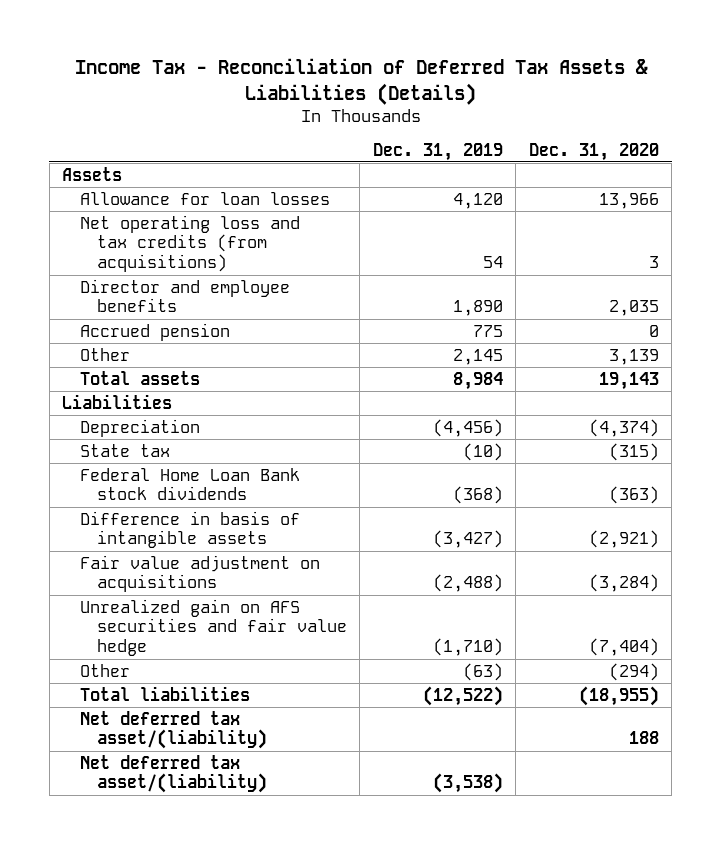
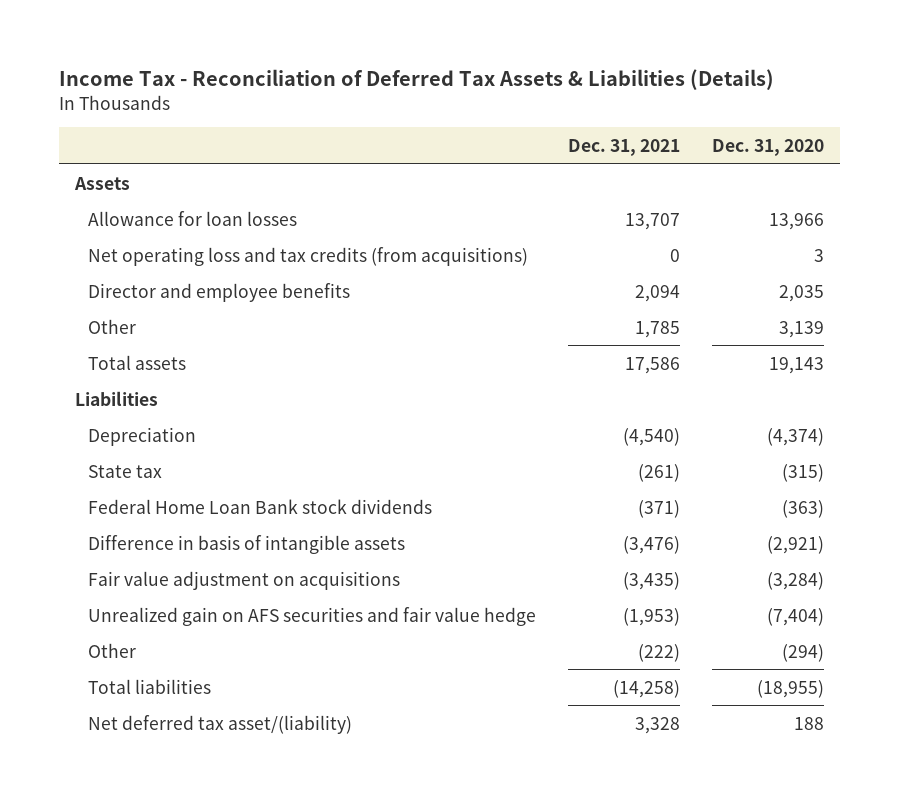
- | Dec. 31, 2019 | Dec. 31, 2020
+ | Dec. 31, 2021 | Dec. 31, 2020
- Accrued pension | 775 | 0
- Net deferred tax asset/(liability) | (3,538) |

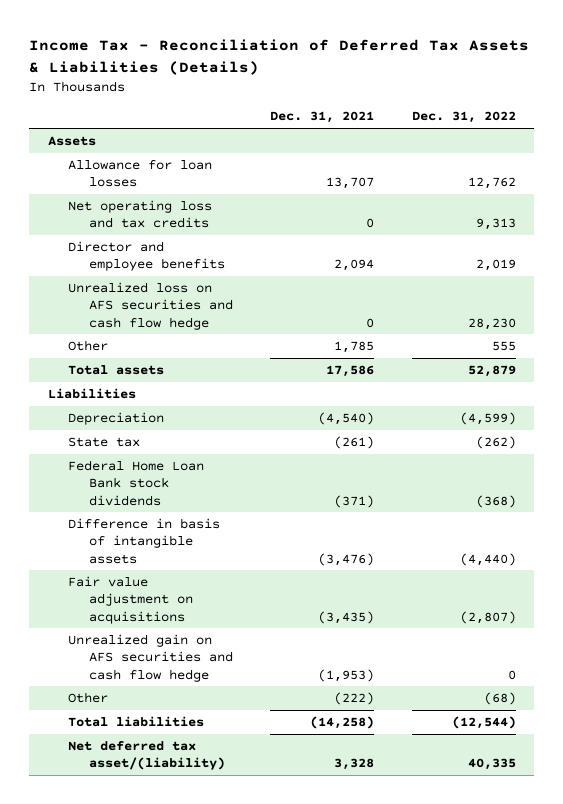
- | Dec. 31, 2021 | Dec. 31, 2020
+ | Dec. 31, 2021 | Dec. 31, 2022
- Net operating loss and tax credits (from acquisitions) | 0 | 3
+ Net operating loss and tax credits | 0 | 9,313
+ Unrealized loss on AFS securities and cash flow hedge | 0 | 28,230
- Unrealized gain on AFS securities and fair value hedge | (1,953) | (7,404)
+ Unrealized gain on AFS securities and cash flow hedge | (1,953) | 0

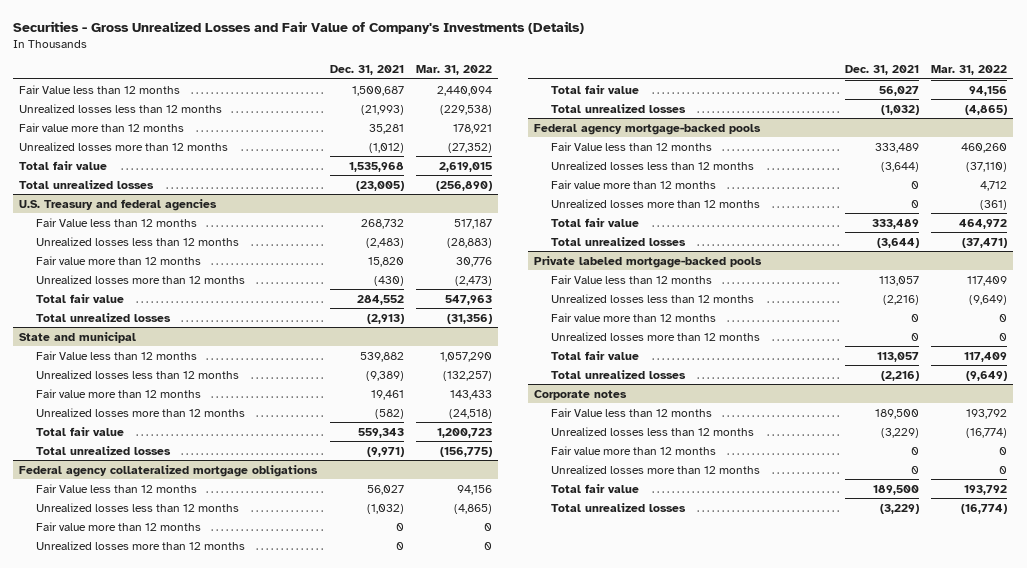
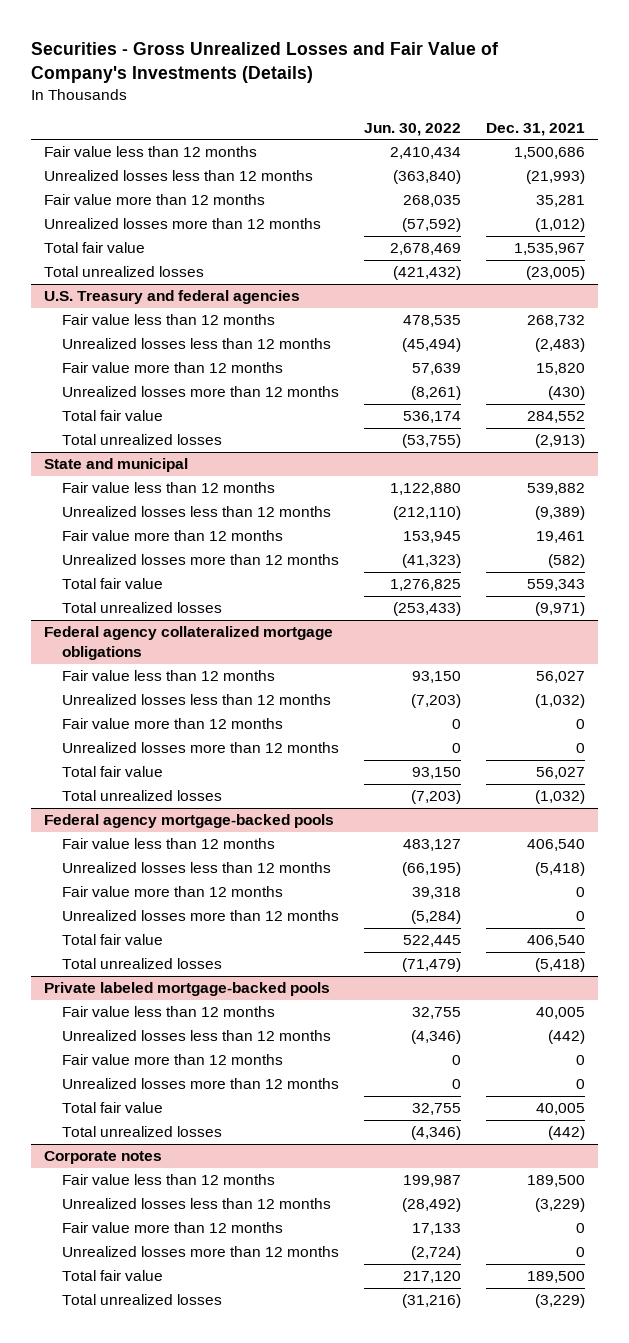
- | Dec. 31, 2021 | Mar. 31, 2022
+ | Jun. 30, 2022 | Dec. 31, 2021
- Fair Value less than 12 months | 1,500,687 | 2,440,094
+ Fair value less than 12 months | 2,410,434 | 1,500,686
- Total fair value | 1,535,968 | 2,619,015
+ Total fair value | 2,678,469 | 1,535,967
@ U.S. Treasury and federal agencies
- Fair Value less than 12 months | 268,732 | 517,187
+ Fair value less than 12 months | 478,535 | 268,732
@ State and municipal
- Fair Value less than 12 months | 539,882 | 1,057,290
+ Fair value less than 12 months | 1,122,880 | 539,882
@ Federal agency collateralized mortgage obligations
- Fair Value less than 12 months | 56,027 | 94,156
+ Fair value less than 12 months | 93,150 | 56,027
@ Federal agency mortgage-backed pools
- Fair Value less than 12 months | 333,489 | 460,260
- Unrealized losses less than 12 months | (3,644) | (37,110)
+ Fair value less than 12 months | 483,127 | 406,540
+ Unrealized losses less than 12 months | (66,195) | (5,418)
- Total fair value | 333,489 | 464,972
- Total unrealized losses | (3,644) | (37,471)
+ Total fair value | 522,445 | 406,540
+ Total unrealized losses | (71,479) | (5,418)
@ Private labeled mortgage-backed pools
- Fair Value less than 12 months | 113,057 | 117,409
- Unrealized losses less than 12 months | (2,216) | (9,649)
+ Fair value less than 12 months | 32,755 | 40,005
+ Unrealized losses less than 12 months | (4,346) | (442)
- Total fair value | 113,057 | 117,409
- Total unrealized losses | (2,216) | (9,649)
+ Total fair value | 32,755 | 40,005
+ Total unrealized losses | (4,346) | (442)
@ Corporate notes
- Fair Value less than 12 months | 189,500 | 193,792
+ Fair value less than 12 months | 199,987 | 189,500

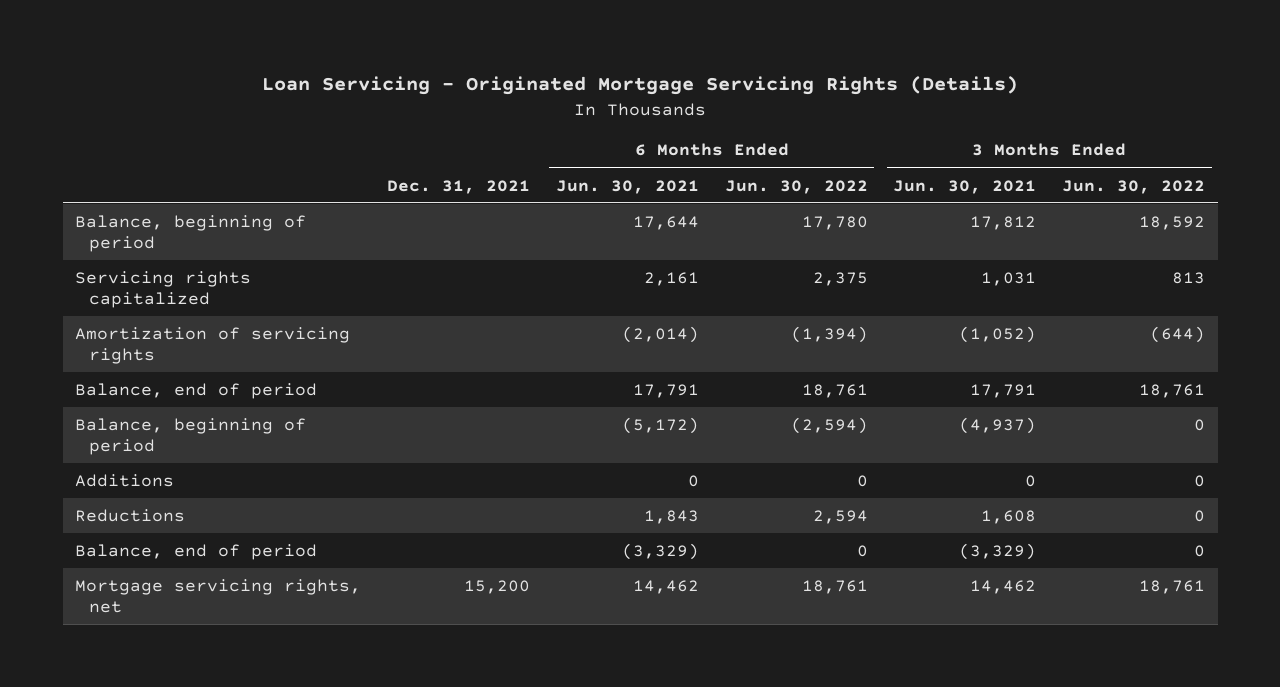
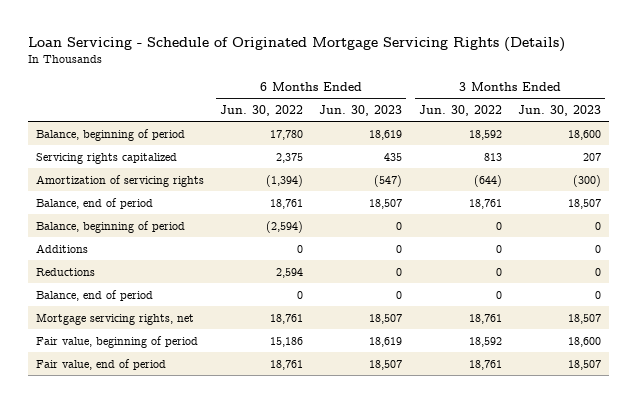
- Loan Servicing - Originated Mortgage Servicing Rights (Details)
+ Loan Servicing - Schedule of Originated Mortgage Servicing Rights (Details)
- | Dec. 31, 2021 | 6 Months Ended Jun. 30, 2021 | 6 Months Ended Jun. 30, 2022 | 3 Months Ended Jun. 30, 2021 | 3 Months Ended Jun. 30, 2022
+ | 6 Months Ended Jun. 30, 2022 | 6 Months Ended Jun. 30, 2023 | 3 Months Ended Jun. 30, 2022 | 3 Months Ended Jun. 30, 2023
+ Fair value, beginning of period | 15,186 | 18,619 | 18,592 | 18,600
+ Fair value, end of period | 18,761 | 18,507 | 18,761 | 18,507

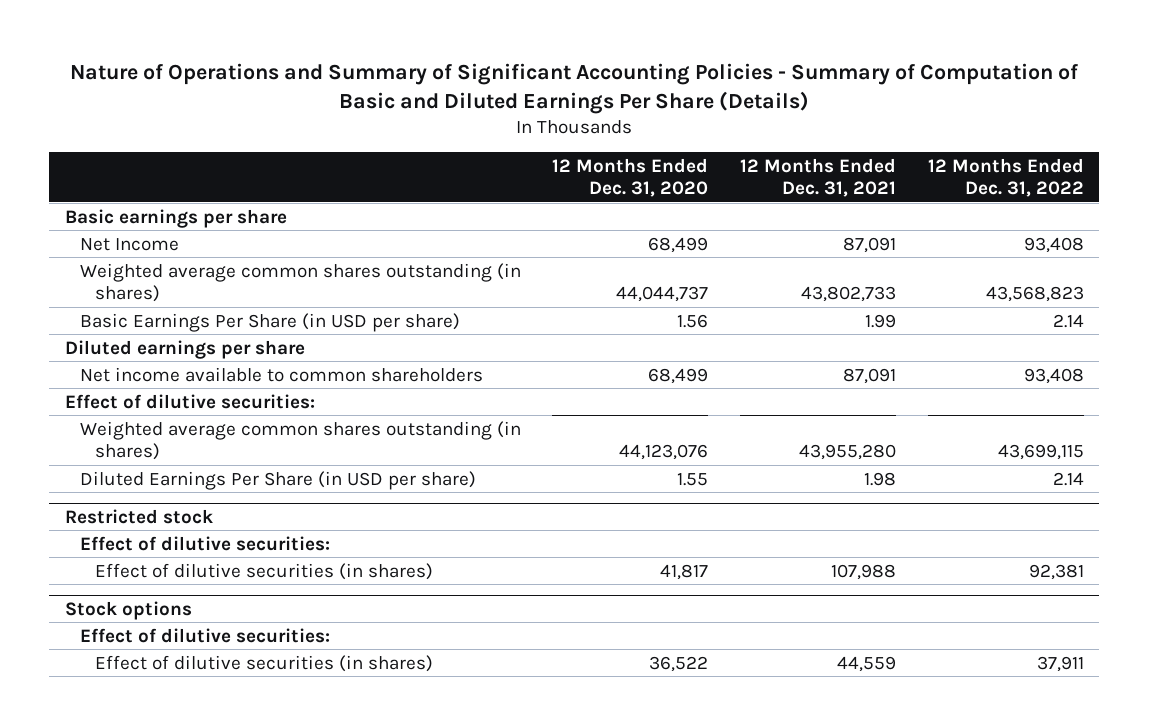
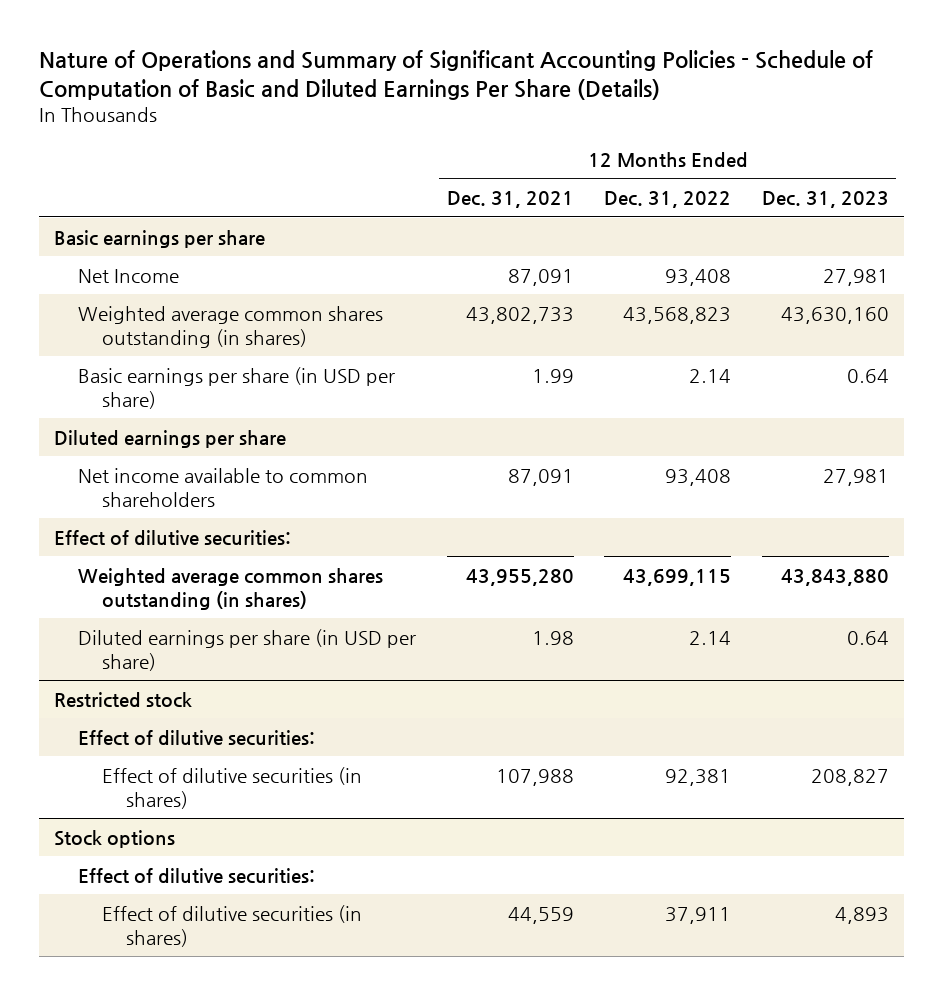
- Nature of Operations and Summary of Significant Accounting Policies - Summary of Computation of Basic and Diluted Earnings Per Share (Details)
+ Nature of Operations and Summary of Significant Accounting Policies - Schedule of Computation of Basic and Diluted Earnings Per Share (Details)
- | 12 Months Ended Dec. 31, 2020 | 12 Months Ended Dec. 31, 2021 | 12 Months Ended Dec. 31, 2022
+ | 12 Months Ended Dec. 31, 2021 | 12 Months Ended Dec. 31, 2022 | 12 Months Ended Dec. 31, 2023
- Basic Earnings Per Share (in USD per share) | 1.56 | 1.99 | 2.14
+ Basic earnings per share (in USD per share) | 1.99 | 2.14 | 0.64
- Diluted Earnings Per Share (in USD per share) | 1.55 | 1.98 | 2.14
+ Diluted earnings per share (in USD per share) | 1.98 | 2.14 | 0.64

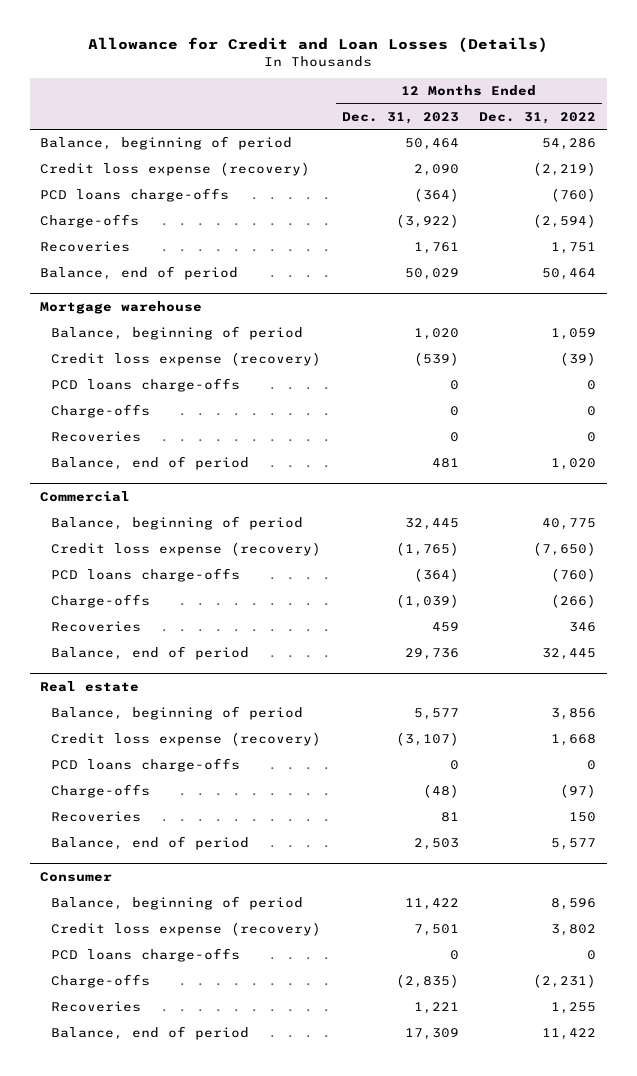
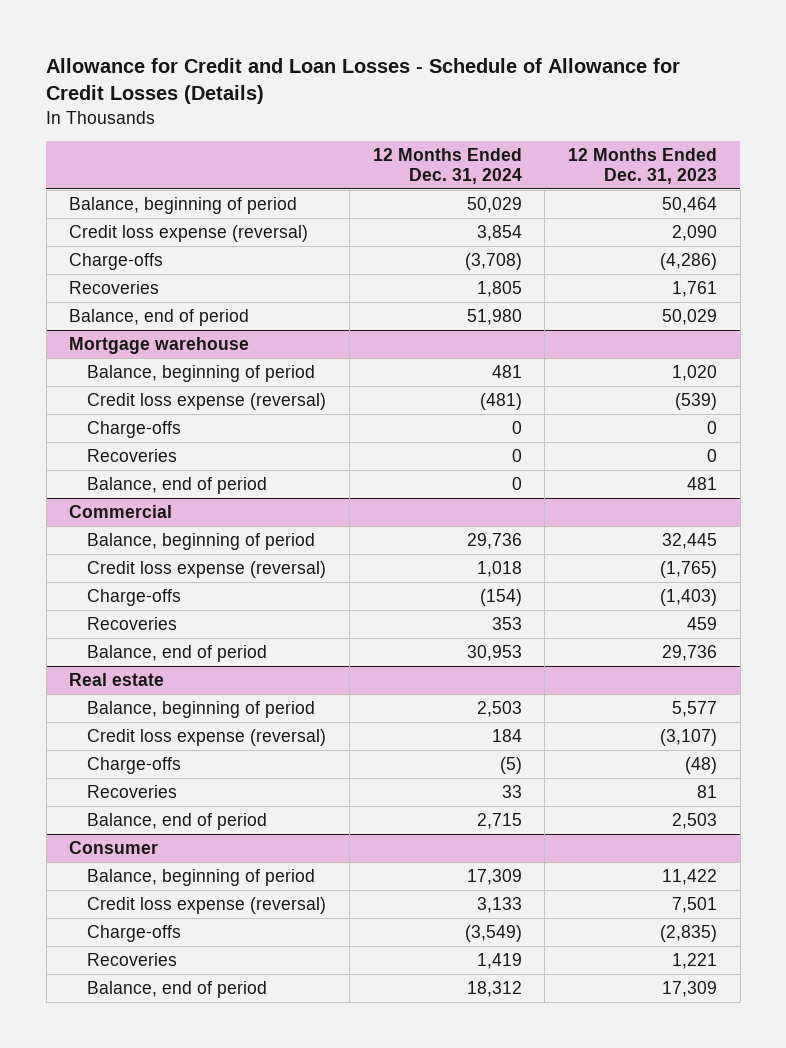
- Allowance for Credit and Loan Losses (Details)
+ Allowance for Credit and Loan Losses - Schedule of Allowance for Credit Losses (Details)
- | 12 Months Ended Dec. 31, 2023 | 12 Months Ended Dec. 31, 2022
+ | 12 Months Ended Dec. 31, 2024 | 12 Months Ended Dec. 31, 2023
- Credit loss expense (recovery) | 2,090 | (2,219)
- PCD loans charge-offs | (364) | (760)
- Charge-offs | (3,922) | (2,594)
+ Credit loss expense (reversal) | 3,854 | 2,090
+ Charge-offs | (3,708) | (4,286)
@ Mortgage warehouse
- Credit loss expense (recovery) | (539) | (39)
- PCD loans charge-offs | 0 | 0
+ Credit loss expense (reversal) | (481) | (539)
@ Commercial
- Credit loss expense (recovery) | (1,765) | (7,650)
- PCD loans charge-offs | (364) | (760)
- Charge-offs | (1,039) | (266)
+ Credit loss expense (reversal) | 1,018 | (1,765)
+ Charge-offs | (154) | (1,403)
@ Real estate
- Credit loss expense (recovery) | (3,107) | 1,668
- PCD loans charge-offs | 0 | 0
+ Credit loss expense (reversal) | 184 | (3,107)
@ Consumer
- Credit loss expense (recovery) | 7,501 | 3,802
- PCD loans charge-offs | 0 | 0
+ Credit loss expense (reversal) | 3,133 | 7,501

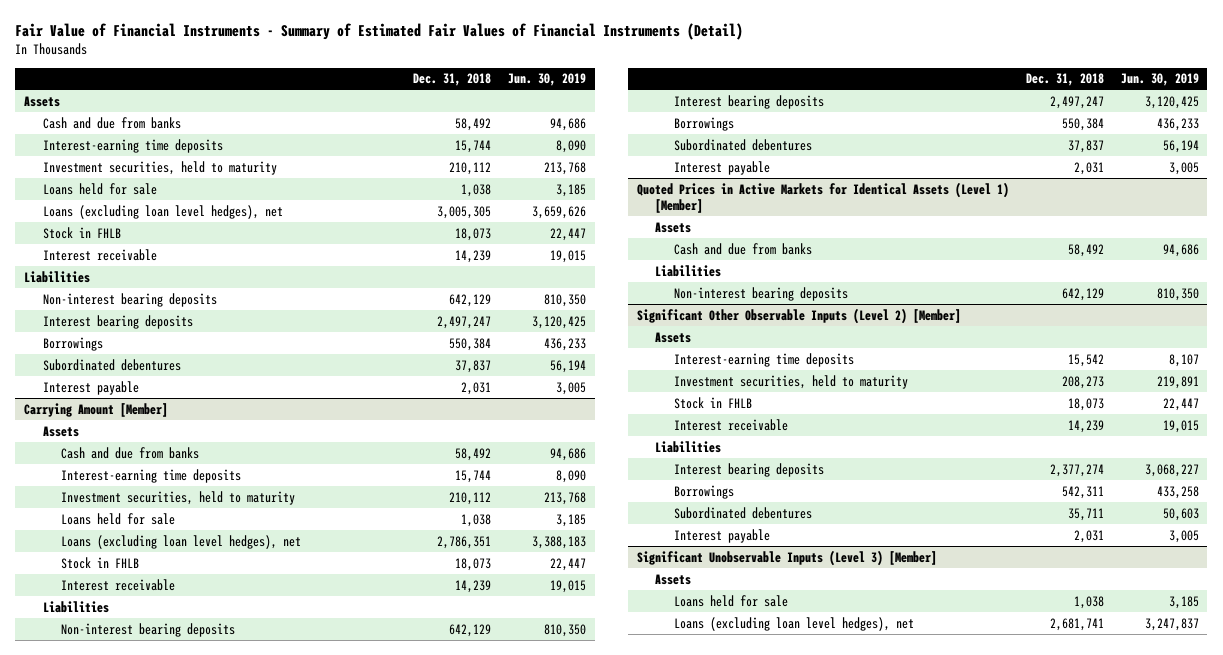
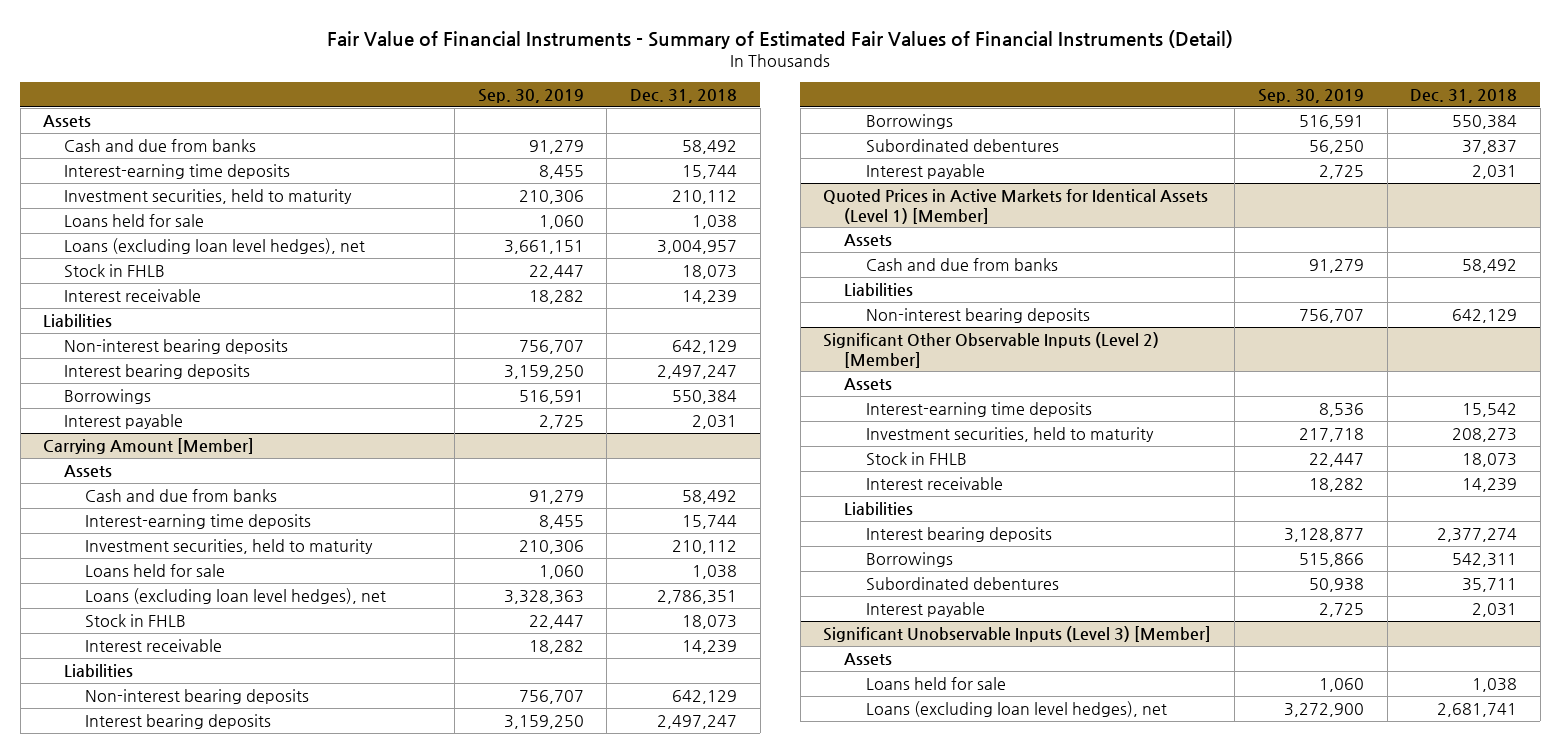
- | Dec. 31, 2018 | Jun. 30, 2019
+ | Sep. 30, 2019 | Dec. 31, 2018
- Loans (excluding loan level hedges), net | 3,005,305 | 3,659,626
+ Loans (excluding loan level hedges), net | 3,661,151 | 3,004,957
- Subordinated debentures | 37,837 | 56,194

